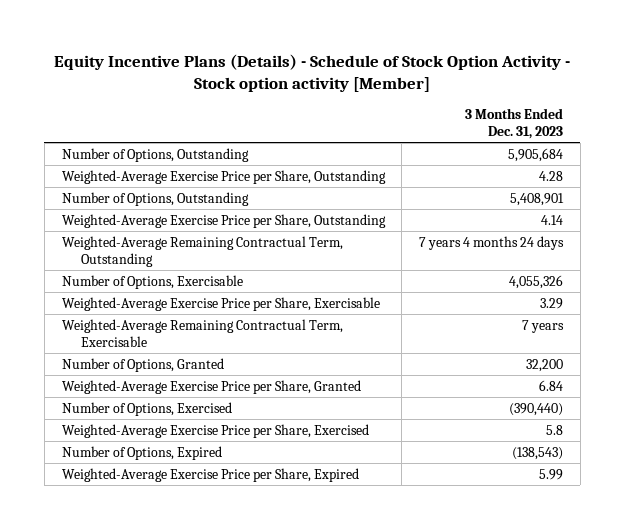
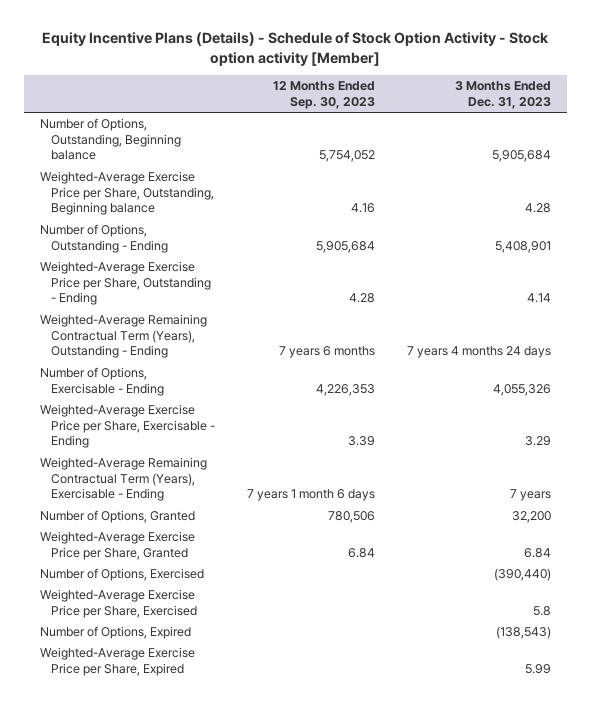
- | 3 Months Ended Dec. 31, 2023
+ | 12 Months Ended Sep. 30, 2023 | 3 Months Ended Dec. 31, 2023
- Number of Options, Outstanding | 5,905,684
- Weighted-Average Exercise Price per Share, Outstanding | 4.28
- Number of Options, Outstanding | 5,408,901
- Weighted-Average Exercise Price per Share, Outstanding | 4.14
- Weighted-Average Remaining Contractual Term, Outstanding | 7 years 4 months 24 days
- Number of Options, Exercisable | 4,055,326
- Weighted-Average Exercise Price per Share, Exercisable | 3.29
- Weighted-Average Remaining Contractual Term, Exercisable | 7 years
+ Number of Options, Outstanding, Beginning balance | 5,754,052 | 5,905,684
+ Weighted-Average Exercise Price per Share, Outstanding, Beginning balance | 4.16 | 4.28
+ Number of Options, Outstanding - Ending | 5,905,684 | 5,408,901
+ Weighted-Average Exercise Price per Share, Outstanding - Ending | 4.28 | 4.14
+ Weighted-Average Remaining Contractual Term (Years), Outstanding - Ending | 7 years 6 months | 7 years 4 months 24 days
+ Number of Options, Exercisable - Ending | 4,226,353 | 4,055,326
+ Weighted-Average Exercise Price per Share, Exercisable - Ending | 3.39 | 3.29
+ Weighted-Average Remaining Contractual Term (Years), Exercisable - Ending | 7 years 1 month 6 days | 7 years

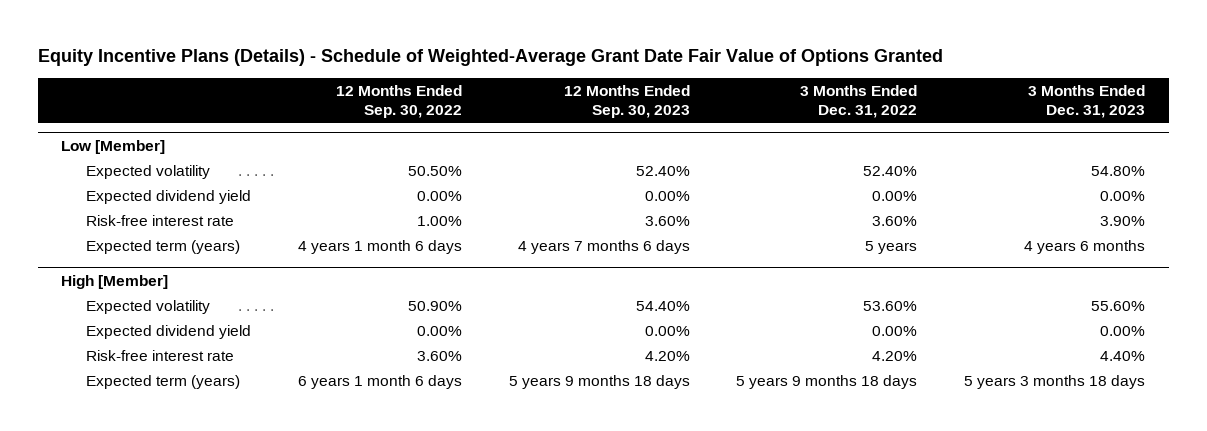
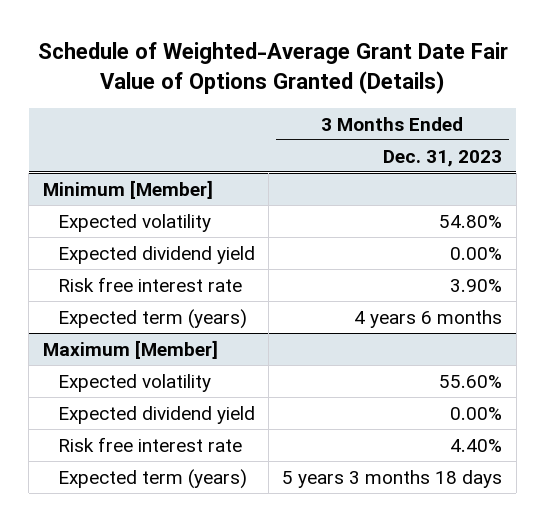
- Equity Incentive Plans (Details) - Schedule of Weighted-Average Grant Date Fair Value of Options Granted
+ Schedule of Weighted-Average Grant Date Fair Value of Options Granted (Details)
- | 12 Months Ended Sep. 30, 2022 | 12 Months Ended Sep. 30, 2023 | 3 Months Ended Dec. 31, 2022 | 3 Months Ended Dec. 31, 2023
+ | 3 Months Ended Dec. 31, 2023
- Low [Member]
+ Minimum [Member]
- Risk-free interest rate | 1.00% | 3.60% | 3.60% | 3.90%
+ Risk free interest rate | 3.90%
- High [Member]
+ Maximum [Member]
- Risk-free interest rate | 3.60% | 4.20% | 4.20% | 4.40%
+ Risk free interest rate | 4.40%

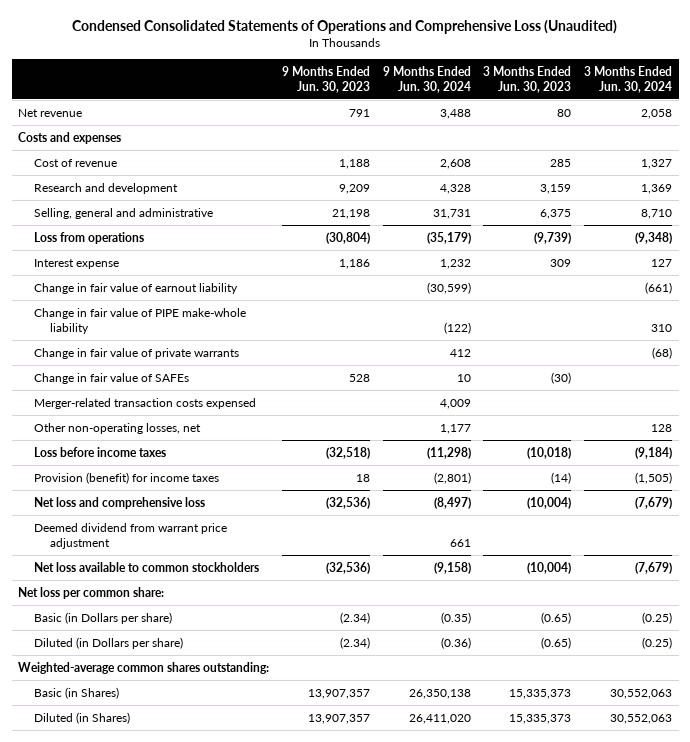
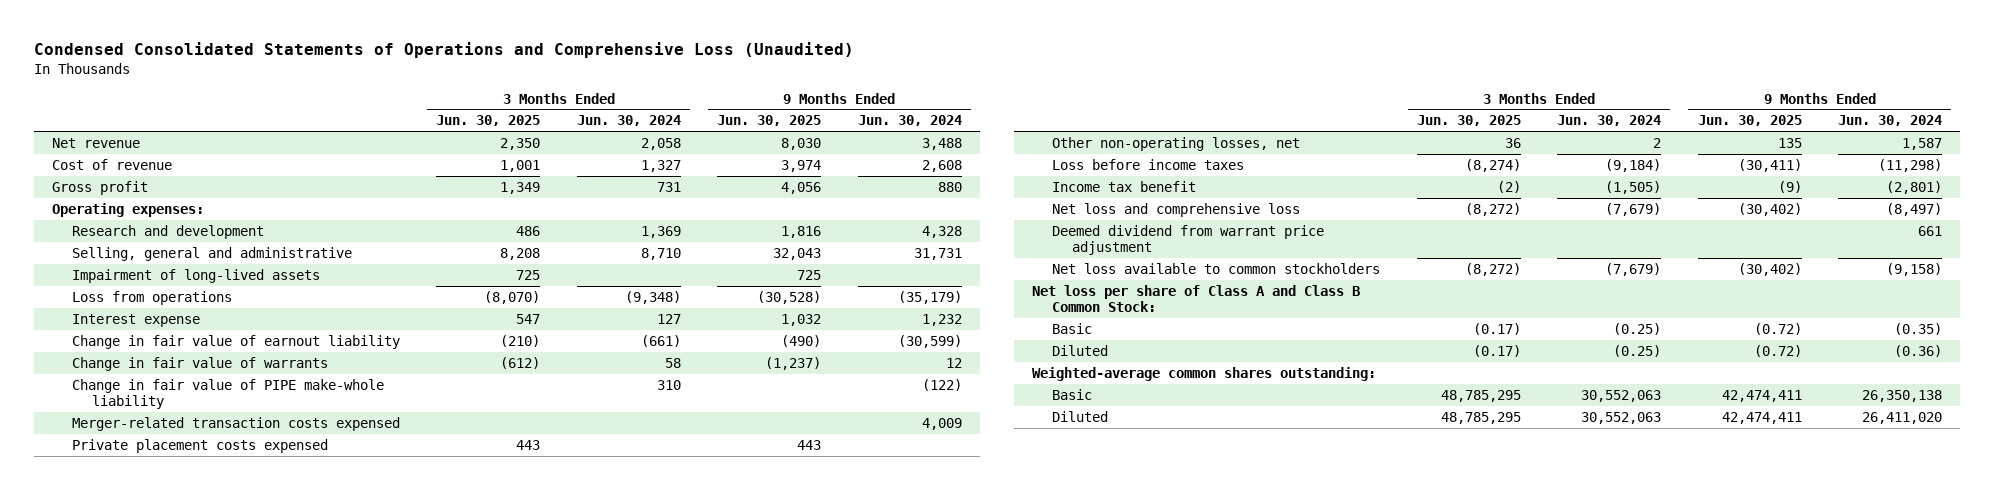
- | 9 Months Ended Jun. 30, 2023 | 9 Months Ended Jun. 30, 2024 | 3 Months Ended Jun. 30, 2023 | 3 Months Ended Jun. 30, 2024
+ | 3 Months Ended Jun. 30, 2025 | 3 Months Ended Jun. 30, 2024 | 9 Months Ended Jun. 30, 2025 | 9 Months Ended Jun. 30, 2024
- Costs and expenses
+ Gross profit | 1,349 | 731 | 4,056 | 880
+ Operating expenses:
+ Impairment of long-lived assets | 725 | | 725 |
+ Change in fair value of warrants | (612) | 58 | (1,237) | 12
- Change in fair value of private warrants | | 412 | | (68)
- Change in fair value of SAFEs | 528 | 10 | (30) |
- Other non-operating losses, net | | 1,177 | | 128
+ Private placement costs expensed | 443 | | 443 |
+ Other non-operating losses, net | 36 | 2 | 135 | 1,587
- Provision (benefit) for income taxes | 18 | (2,801) | (14) | (1,505)
+ Income tax benefit | (2) | (1,505) | (9) | (2,801)
- Net loss per common share:
- Basic (in Dollars per share) | (2.34) | (0.35) | (0.65) | (0.25)
- Diluted (in Dollars per share) | (2.34) | (0.36) | (0.65) | (0.25)
+ Net loss per share of Class A and Class B Common Stock:
+ Basic | (0.17) | (0.25) | (0.72) | (0.35)
+ Diluted | (0.17) | (0.25) | (0.72) | (0.36)
- Basic (in Shares) | 13,907,357 | 26,350,138 | 15,335,373 | 30,552,063
- Diluted (in Shares) | 13,907,357 | 26,411,020 | 15,335,373 | 30,552,063
+ Basic | 48,785,295 | 30,552,063 | 42,474,411 | 26,350,138
+ Diluted | 48,785,295 | 30,552,063 | 42,474,411 | 26,411,020

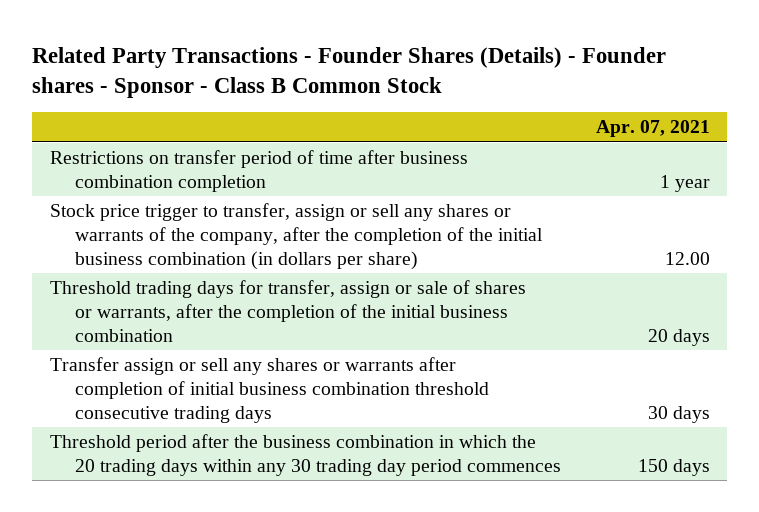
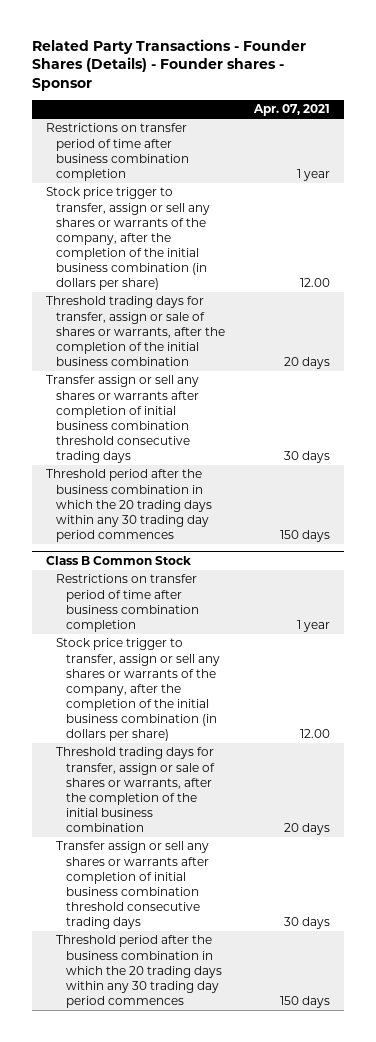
- Related Party Transactions - Founder Shares (Details) - Founder shares - Sponsor - Class B Common Stock
+ Related Party Transactions - Founder Shares (Details) - Founder shares - Sponsor
+ Class B Common Stock
+ Restrictions on transfer period of time after business combination completion | 1 year
+ Stock price trigger to transfer, assign or sell any shares or warrants of the company, after the completion of the initial business combination (in dollars per share) | 12.00
+ Threshold trading days for transfer, assign or sale of shares or warrants, after the completion of the initial business combination | 20 days
+ Transfer assign or sell any shares or warrants after completion of initial business combination threshold consecutive trading days | 30 days
+ Threshold period after the business combination in which the 20 trading days within any 30 trading day period commences | 150 days

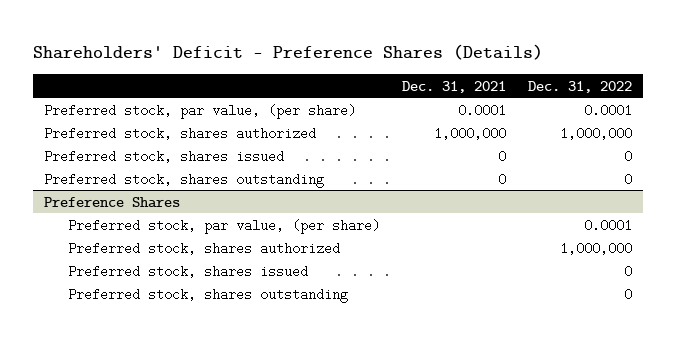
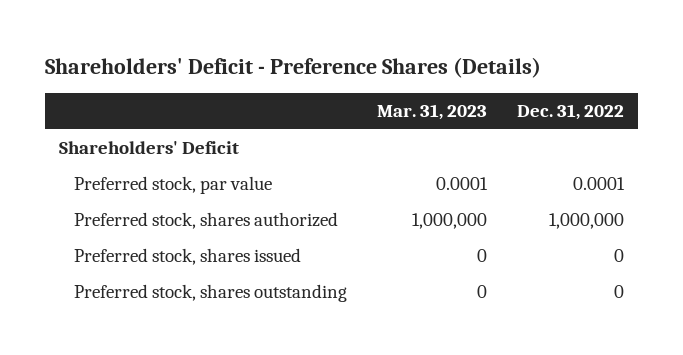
- | Dec. 31, 2021 | Dec. 31, 2022
+ | Mar. 31, 2023 | Dec. 31, 2022
- Preferred stock, par value, (per share) | 0.0001 | 0.0001
- Preferred stock, shares authorized | 1,000,000 | 1,000,000
- Preferred stock, shares issued | 0 | 0
- Preferred stock, shares outstanding | 0 | 0
- Preference Shares
- Preferred stock, par value, (per share) | | 0.0001
+ Shareholders' Deficit
+ Preferred stock, par value | 0.0001 | 0.0001

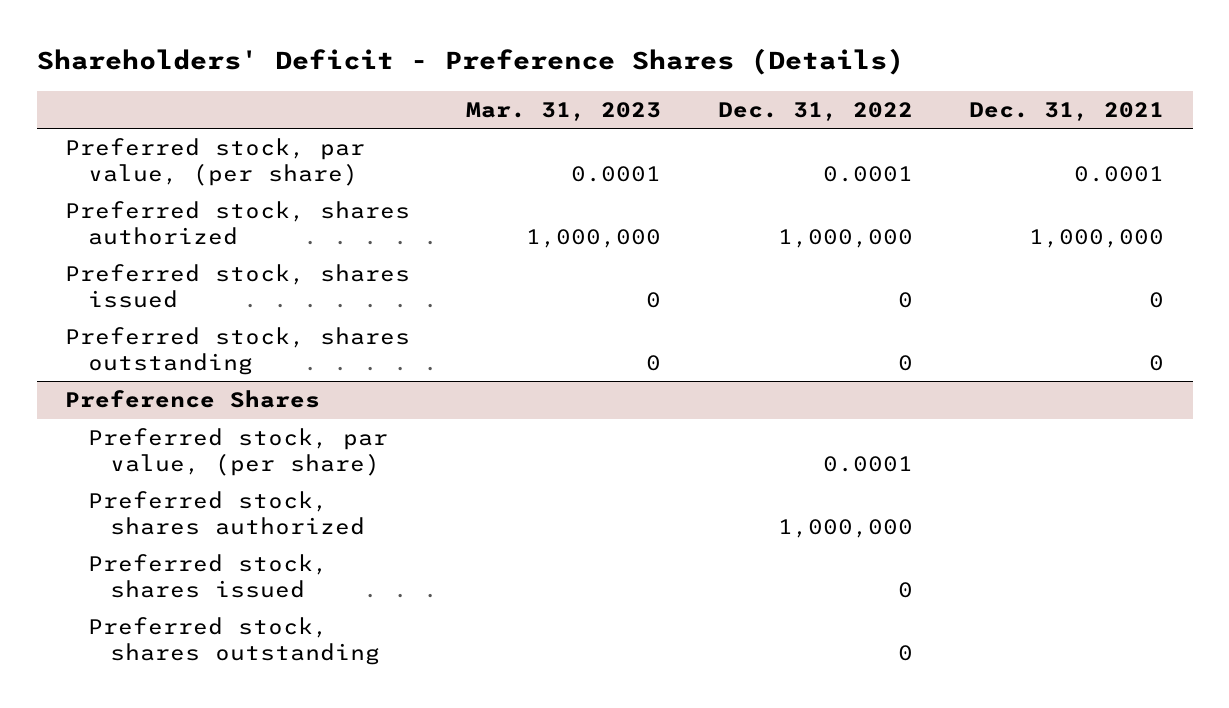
- | Mar. 31, 2023 | Dec. 31, 2022
+ | Mar. 31, 2023 | Dec. 31, 2022 | Dec. 31, 2021
- Shareholders' Deficit
- Preferred stock, par value | 0.0001 | 0.0001
+ Preferred stock, par value, (per share) | 0.0001 | 0.0001 | 0.0001
+ Preference Shares
+ Preferred stock, par value, (per share) | | 0.0001 |
+ Preferred stock, shares authorized | | 1,000,000 |
+ Preferred stock, shares issued | | 0 |
+ Preferred stock, shares outstanding | | 0 |

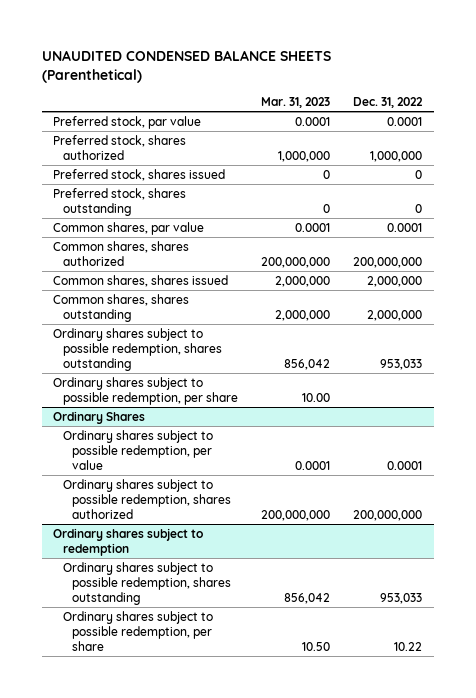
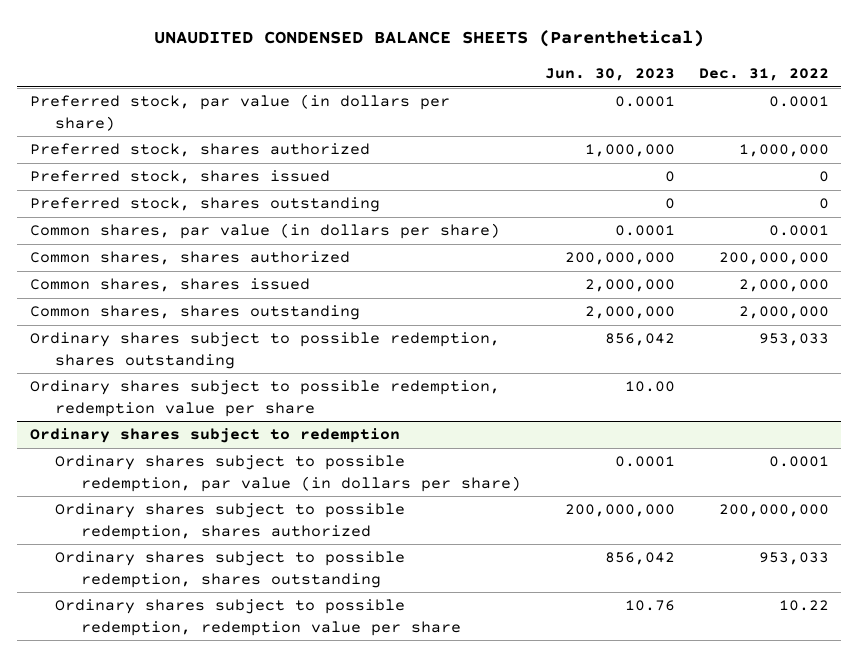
- | Mar. 31, 2023 | Dec. 31, 2022
+ | Jun. 30, 2023 | Dec. 31, 2022
- Preferred stock, par value | 0.0001 | 0.0001
+ Preferred stock, par value (in dollars per share) | 0.0001 | 0.0001
- Common shares, par value | 0.0001 | 0.0001
+ Common shares, par value (in dollars per share) | 0.0001 | 0.0001
- Ordinary shares subject to possible redemption, per share | 10.00 |
- Ordinary Shares
- Ordinary shares subject to possible redemption, per value | 0.0001 | 0.0001
- Ordinary shares subject to possible redemption, shares authorized | 200,000,000 | 200,000,000
+ Ordinary shares subject to possible redemption, redemption value per share | 10.00 |
@ Ordinary shares subject to redemption
+ Ordinary shares subject to possible redemption, par value (in dollars per share) | 0.0001 | 0.0001
+ Ordinary shares subject to possible redemption, shares authorized | 200,000,000 | 200,000,000
- Ordinary shares subject to possible redemption, per share | 10.50 | 10.22
+ Ordinary shares subject to possible redemption, redemption value per share | 10.76 | 10.22

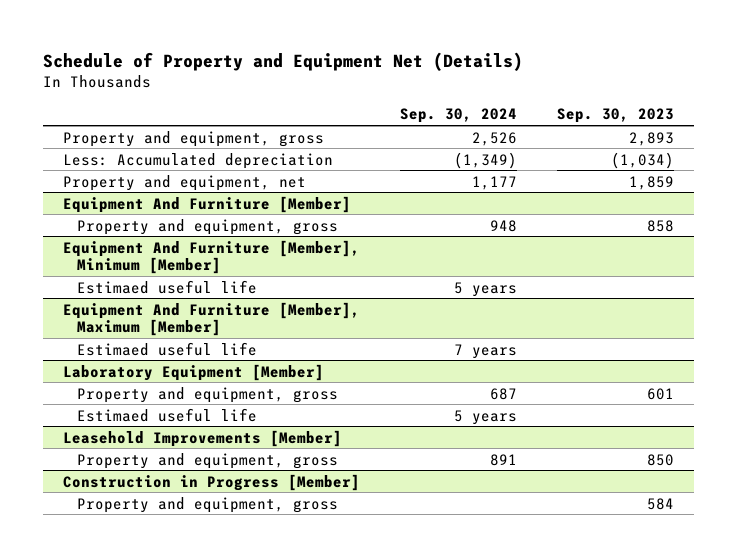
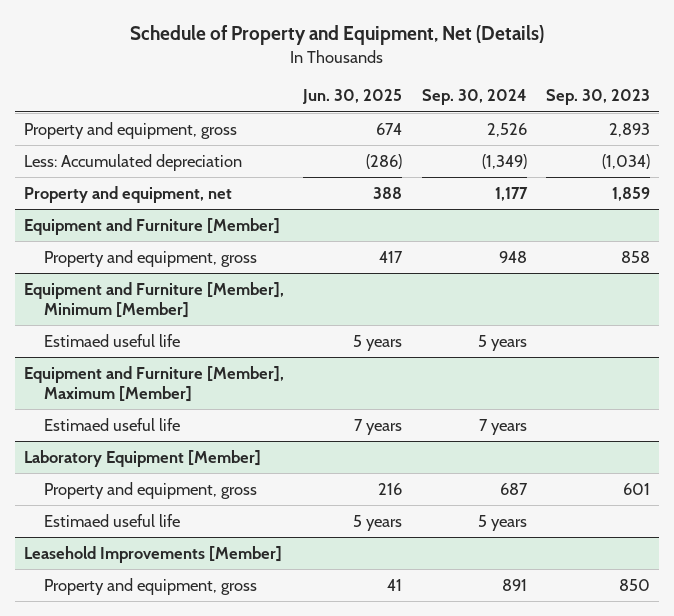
- Schedule of Property and Equipment Net (Details)
+ Schedule of Property and Equipment, Net (Details)
- | Sep. 30, 2024 | Sep. 30, 2023
+ | Jun. 30, 2025 | Sep. 30, 2024 | Sep. 30, 2023
- Equipment And Furniture [Member]
+ Equipment and Furniture [Member]
- Equipment And Furniture [Member], Minimum [Member]
+ Equipment and Furniture [Member], Minimum [Member]
- Equipment And Furniture [Member], Maximum [Member]
+ Equipment and Furniture [Member], Maximum [Member]
- Construction in Progress [Member]
- Property and equipment, gross | | 584

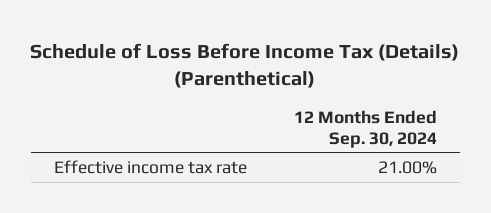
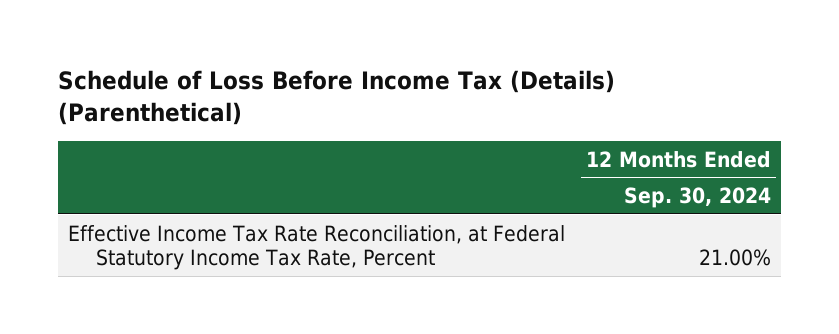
- Effective income tax rate | 21.00%
+ Effective Income Tax Rate Reconciliation, at Federal Statutory Income Tax Rate, Percent | 21.00%

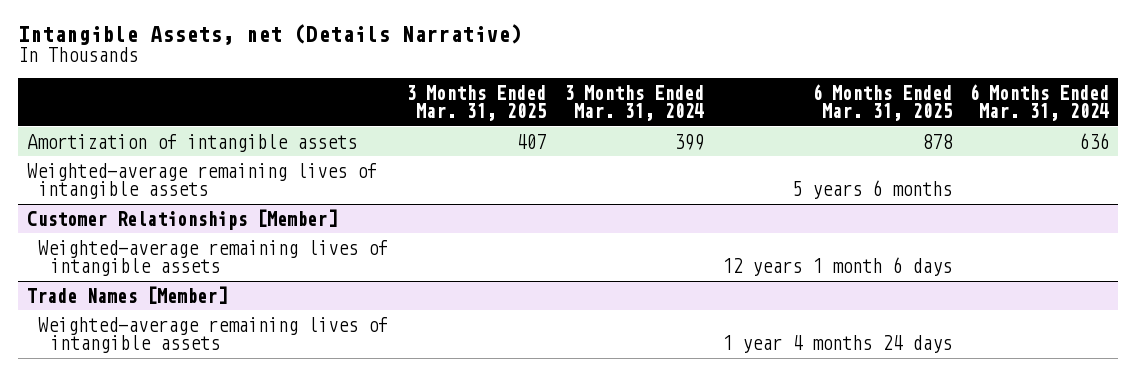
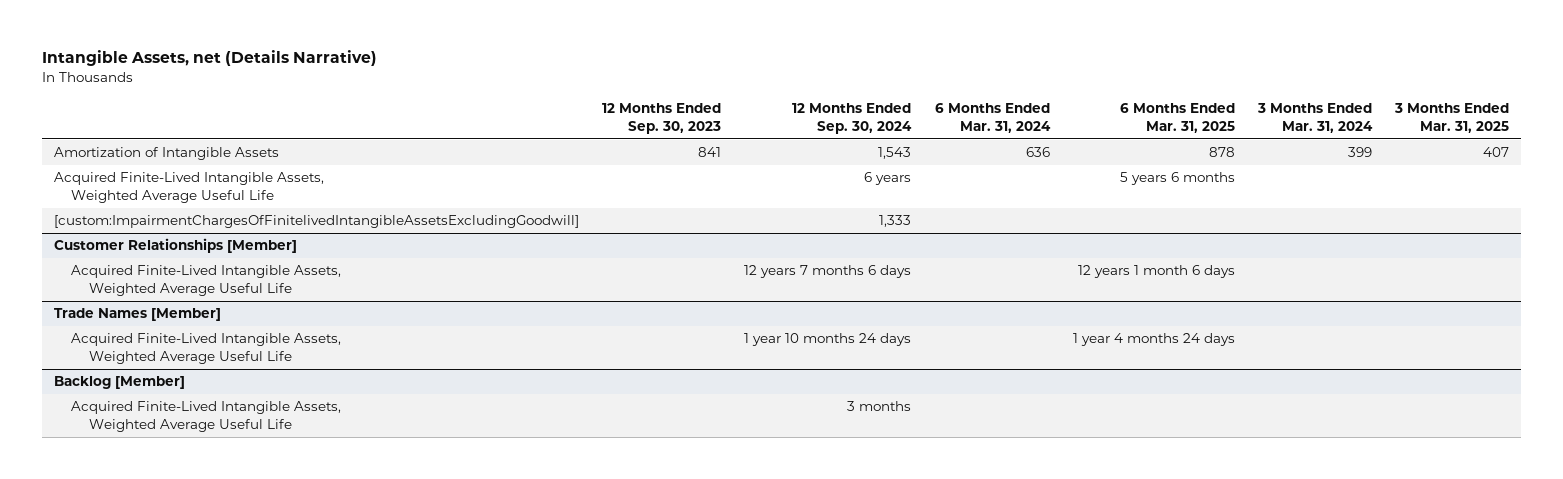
- | 3 Months Ended Mar. 31, 2025 | 3 Months Ended Mar. 31, 2024 | 6 Months Ended Mar. 31, 2025 | 6 Months Ended Mar. 31, 2024
+ | 12 Months Ended Sep. 30, 2023 | 12 Months Ended Sep. 30, 2024 | 6 Months Ended Mar. 31, 2024 | 6 Months Ended Mar. 31, 2025 | 3 Months Ended Mar. 31, 2024 | 3 Months Ended Mar. 31, 2025
- Amortization of intangible assets | 407 | 399 | 878 | 636
- Weighted-average remaining lives of intangible assets | | | 5 years 6 months |
+ Amortization of Intangible Assets | 841 | 1,543 | 636 | 878 | 399 | 407
+ Acquired Finite-Lived Intangible Assets, Weighted Average Useful Life | | 6 years | | 5 years 6 months | |
+ [custom:ImpairmentChargesOfFinitelivedIntangibleAssetsExcludingGoodwill] | | 1,333 | | | |
@ Customer Relationships [Member]
- Weighted-average remaining lives of intangible assets | | | 12 years 1 month 6 days |
+ Acquired Finite-Lived Intangible Assets, Weighted Average Useful Life | | 12 years 7 months 6 days | | 12 years 1 month 6 days | |
@ Trade Names [Member]
- Weighted-average remaining lives of intangible assets | | | 1 year 4 months 24 days |
+ Acquired Finite-Lived Intangible Assets, Weighted Average Useful Life | | 1 year 10 months 24 days | | 1 year 4 months 24 days | |
+ Backlog [Member]
+ Acquired Finite-Lived Intangible Assets, Weighted Average Useful Life | | 3 months | | | |

